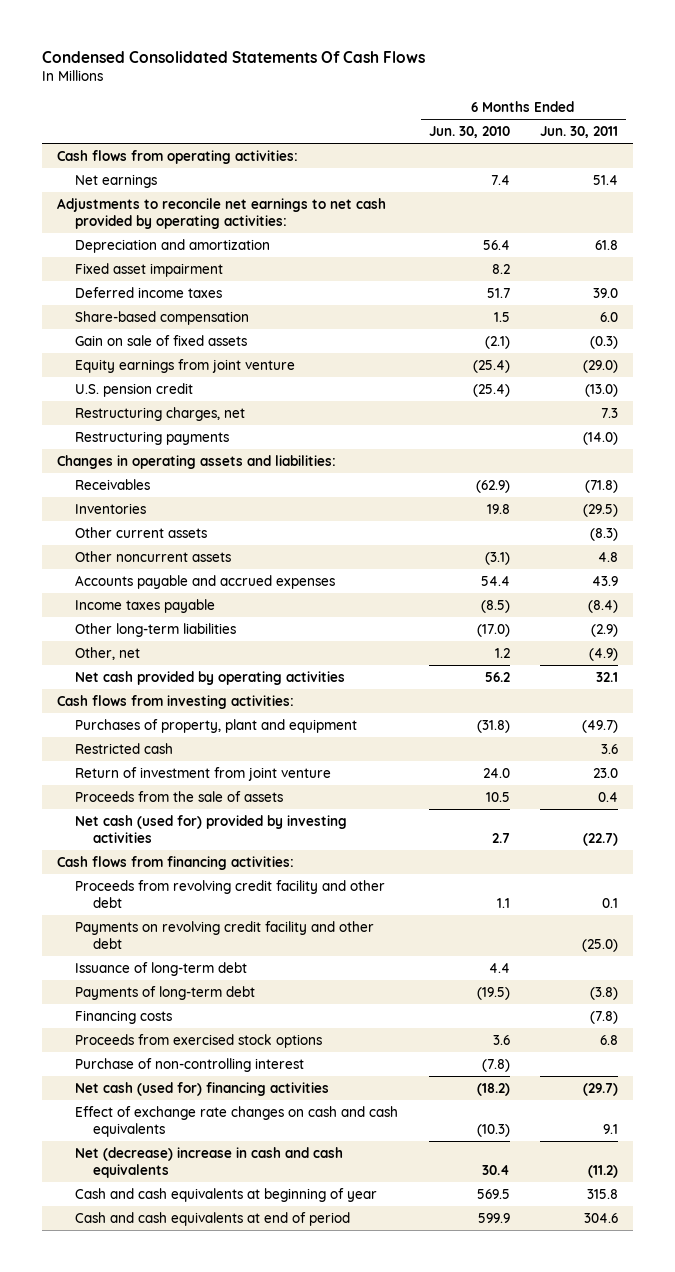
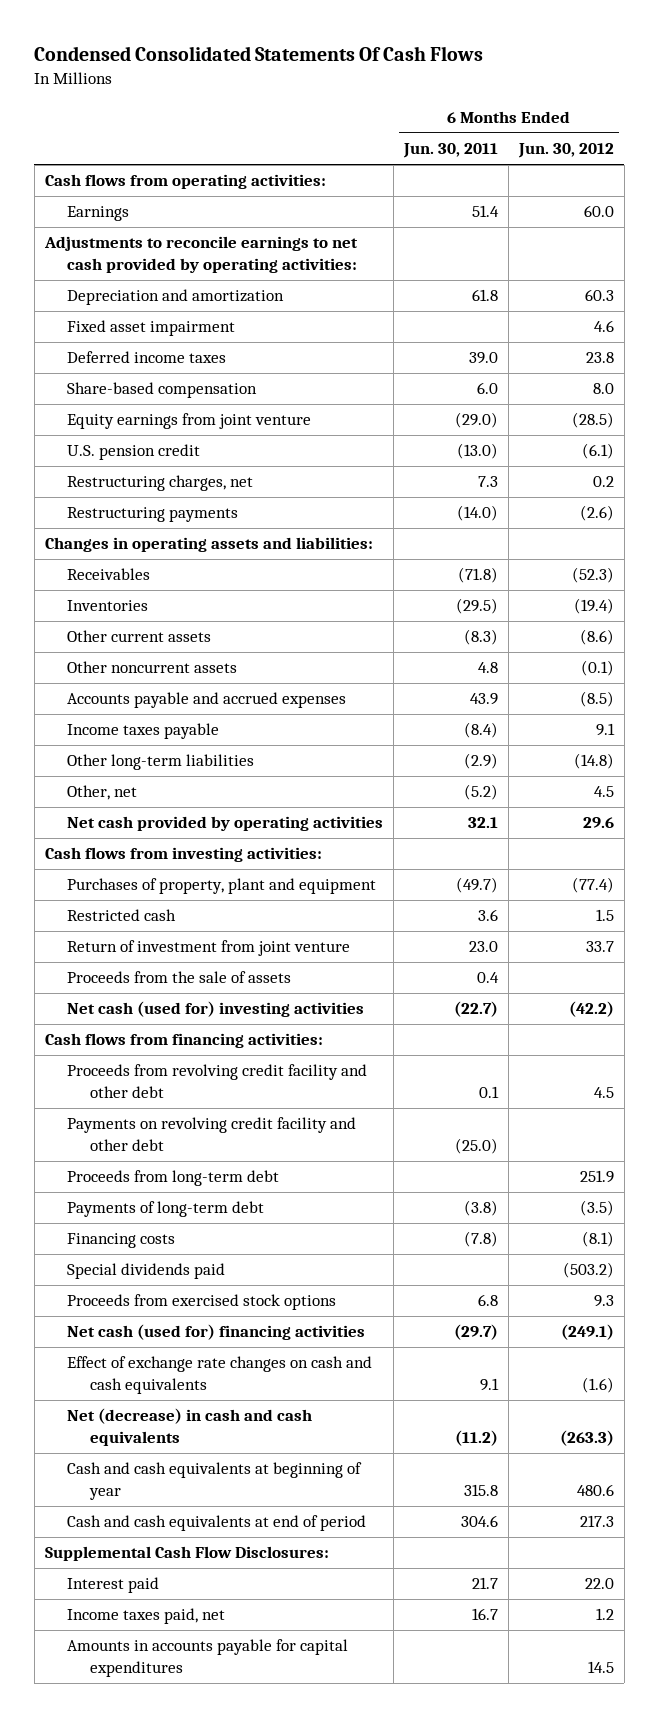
- | 6 Months Ended Jun. 30, 2010 | 6 Months Ended Jun. 30, 2011
+ | 6 Months Ended Jun. 30, 2011 | 6 Months Ended Jun. 30, 2012
- Net earnings | 7.4 | 51.4
- Adjustments to reconcile net earnings to net cash provided by operating activities:
+ Earnings | 51.4 | 60.0
+ Adjustments to reconcile earnings to net cash provided by operating activities:
- Gain on sale of fixed assets | (2.1) | (0.3)
- Other, net | 1.2 | (4.9)
+ Other, net | (5.2) | 4.5
- Net cash (used for) provided by investing activities | 2.7 | (22.7)
+ Net cash (used for) investing activities | (22.7) | (42.2)
- Issuance of long-term debt | 4.4 |
+ Proceeds from long-term debt | | 251.9
+ Special dividends paid | | (503.2)
- Purchase of non-controlling interest | (7.8) |
- Net (decrease) increase in cash and cash equivalents | 30.4 | (11.2)
+ Net (decrease) in cash and cash equivalents | (11.2) | (263.3)
+ Supplemental Cash Flow Disclosures:
+ Interest paid | 21.7 | 22.0
+ Income taxes paid, net | 16.7 | 1.2
+ Amounts in accounts payable for capital expenditures | | 14.5

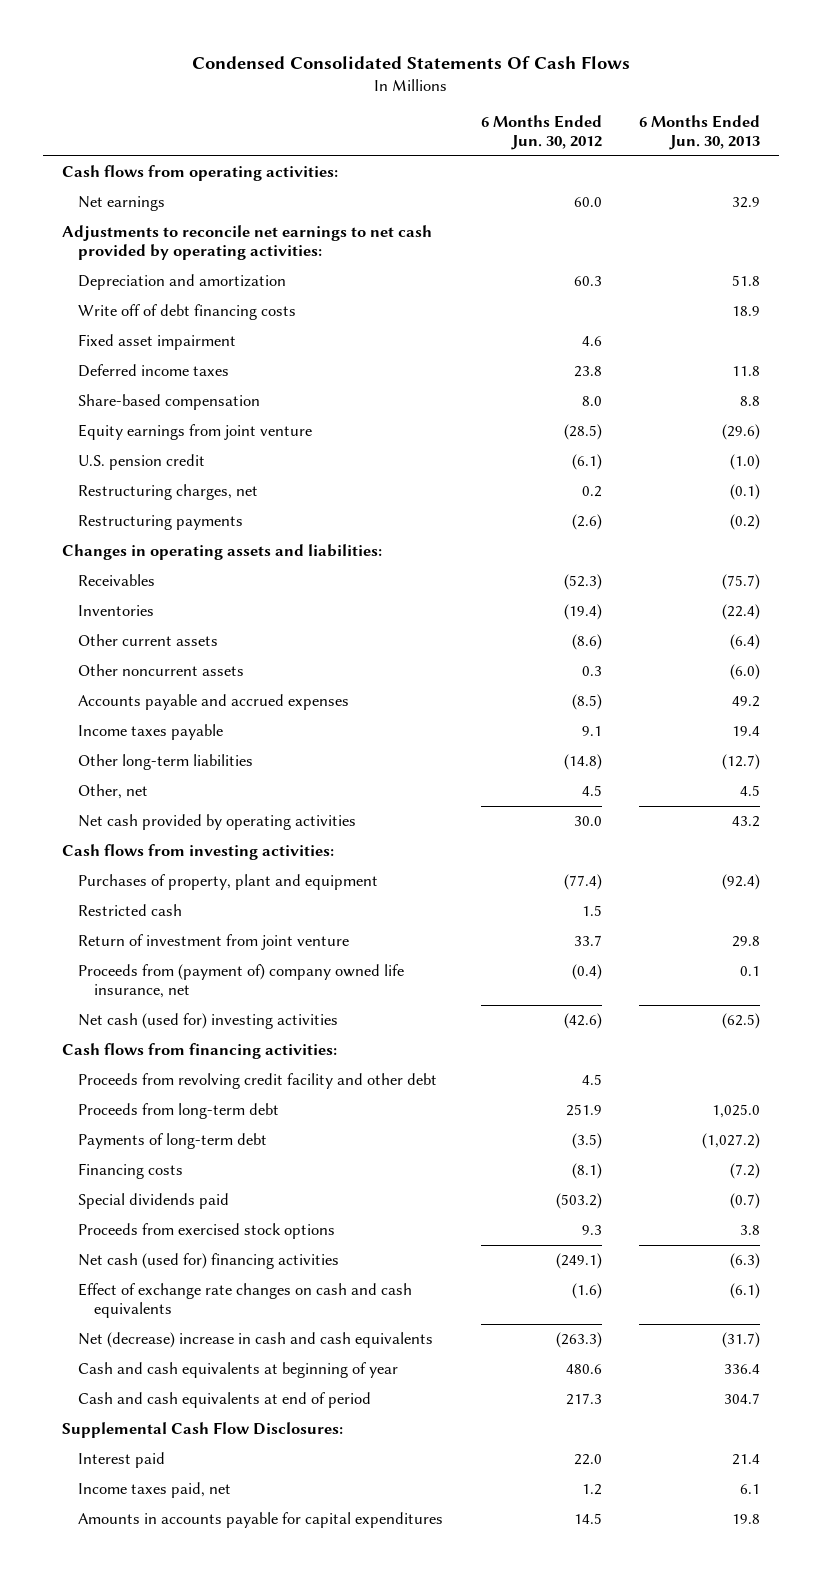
- | 6 Months Ended Jun. 30, 2011 | 6 Months Ended Jun. 30, 2012
+ | 6 Months Ended Jun. 30, 2012 | 6 Months Ended Jun. 30, 2013
- Earnings | 51.4 | 60.0
- Adjustments to reconcile earnings to net cash provided by operating activities:
+ Net earnings | 60.0 | 32.9
+ Adjustments to reconcile net earnings to net cash provided by operating activities:
+ Write off of debt financing costs | | 18.9
- Other noncurrent assets | 4.8 | (0.1)
+ Other noncurrent assets | 0.3 | (6.0)
- Net cash provided by operating activities | 32.1 | 29.6
+ Net cash provided by operating activities | 30.0 | 43.2
- Proceeds from the sale of assets | 0.4 |
- Net cash (used for) investing activities | (22.7) | (42.2)
+ Proceeds from (payment of) company owned life insurance, net | (0.4) | 0.1
+ Net cash (used for) investing activities | (42.6) | (62.5)
- Payments on revolving credit facility and other debt | (25.0) |
- Net (decrease) in cash and cash equivalents | (11.2) | (263.3)
+ Net (decrease) increase in cash and cash equivalents | (263.3) | (31.7)

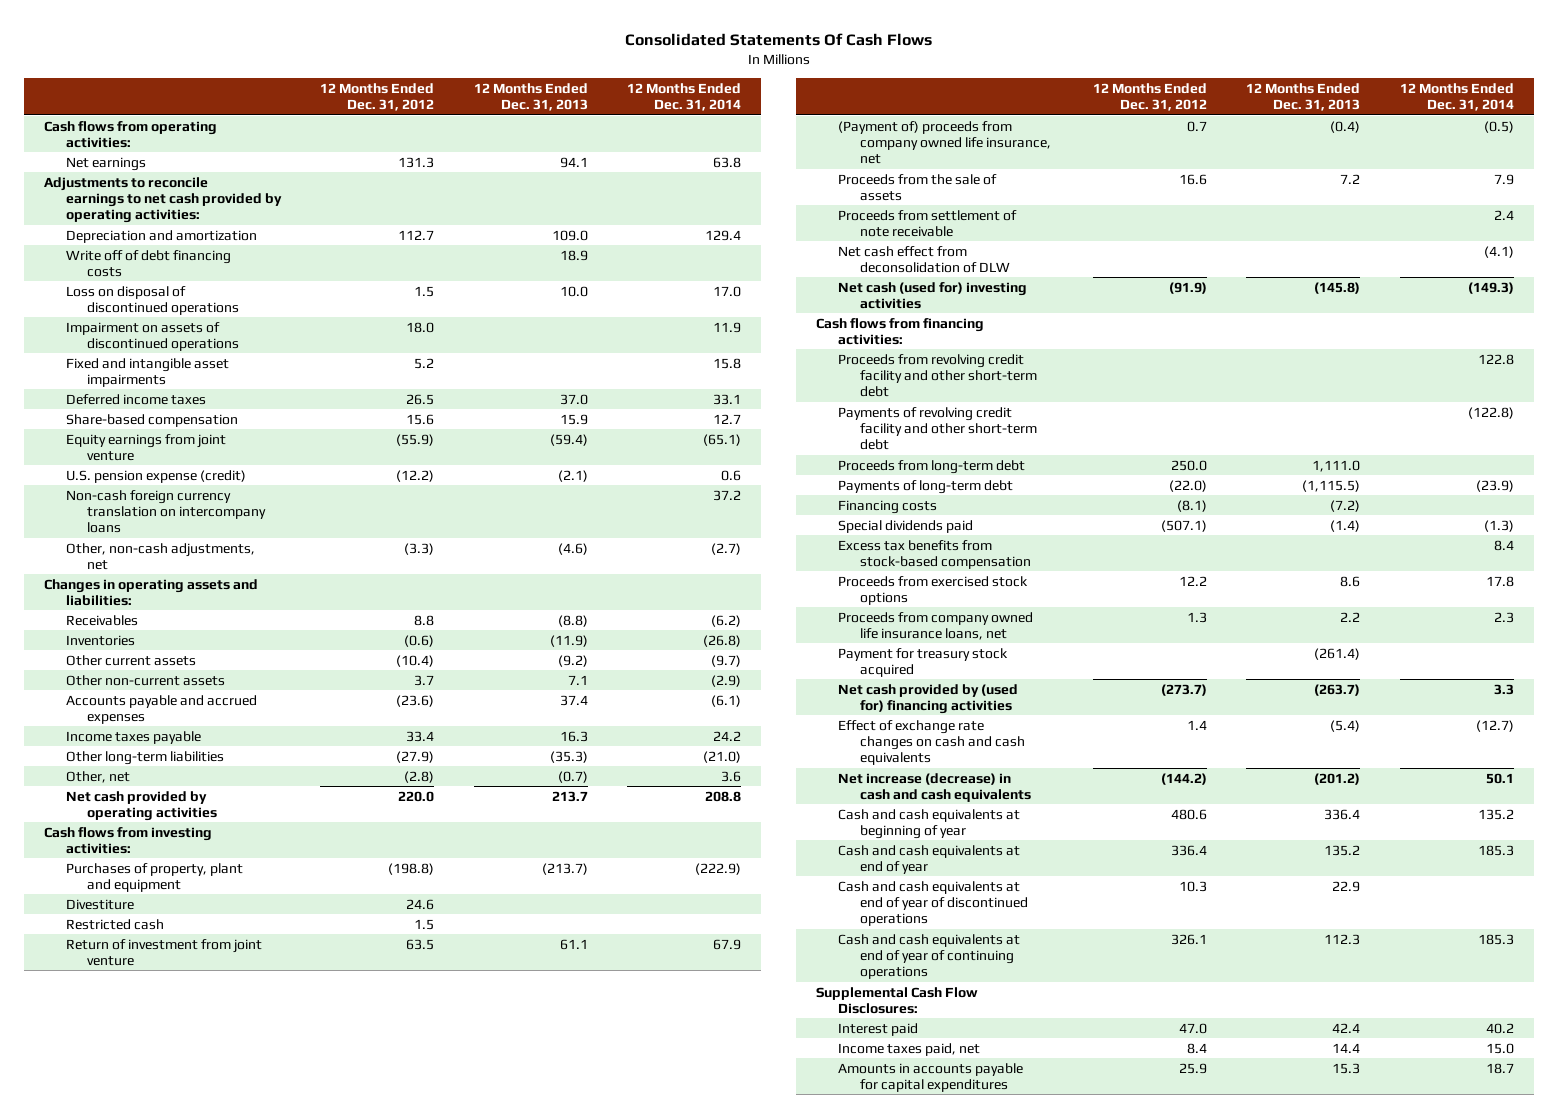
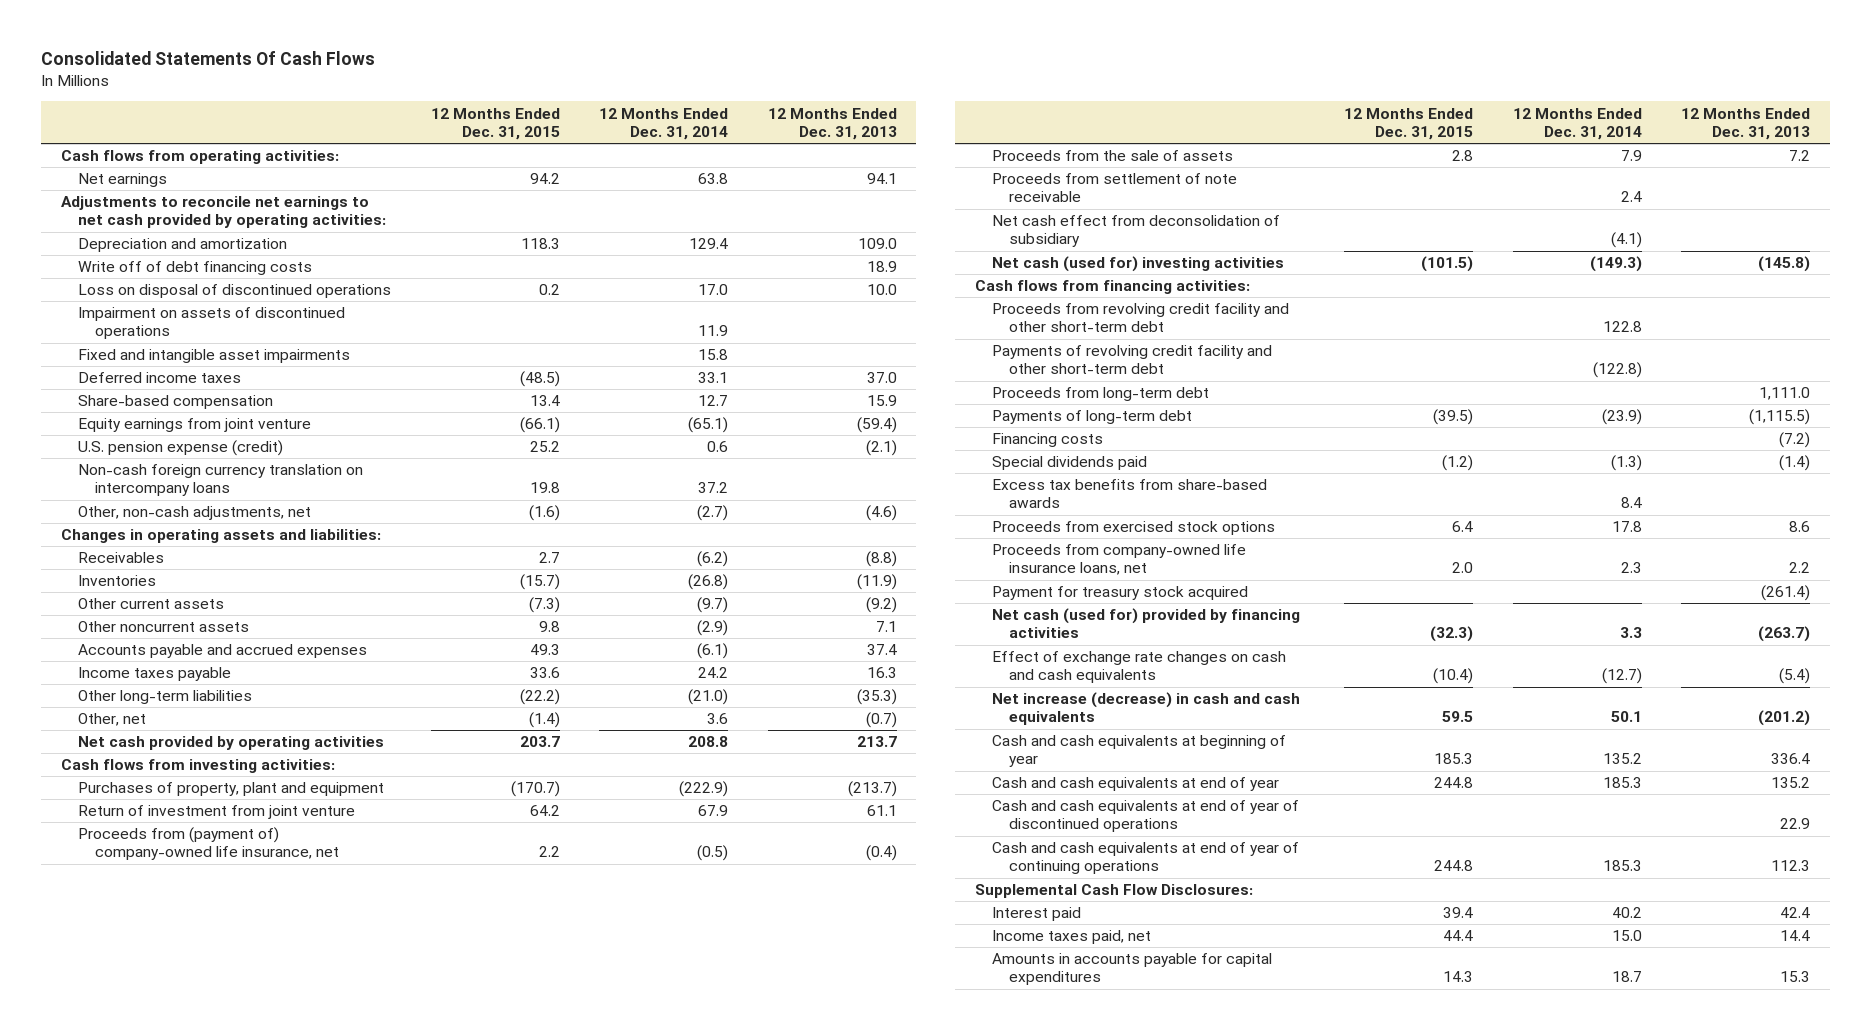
- | 12 Months Ended Dec. 31, 2012 | 12 Months Ended Dec. 31, 2013 | 12 Months Ended Dec. 31, 2014
+ | 12 Months Ended Dec. 31, 2015 | 12 Months Ended Dec. 31, 2014 | 12 Months Ended Dec. 31, 2013
- Adjustments to reconcile earnings to net cash provided by operating activities:
+ Adjustments to reconcile net earnings to net cash provided by operating activities:
- Other non-current assets | 3.7 | 7.1 | (2.9)
+ Other noncurrent assets | 9.8 | (2.9) | 7.1
- Divestiture | 24.6 | |
- Restricted cash | 1.5 | |
- (Payment of) proceeds from company owned life insurance, net | 0.7 | (0.4) | (0.5)
+ Proceeds from (payment of) company-owned life insurance, net | 2.2 | (0.5) | (0.4)
- Net cash effect from deconsolidation of DLW | | | (4.1)
+ Net cash effect from deconsolidation of subsidiary | | (4.1) |
- Excess tax benefits from stock-based compensation | | | 8.4
+ Excess tax benefits from share-based awards | | 8.4 |
- Proceeds from company owned life insurance loans, net | 1.3 | 2.2 | 2.3
+ Proceeds from company-owned life insurance loans, net | 2.0 | 2.3 | 2.2
- Net cash provided by (used for) financing activities | (273.7) | (263.7) | 3.3
+ Net cash (used for) provided by financing activities | (32.3) | 3.3 | (263.7)

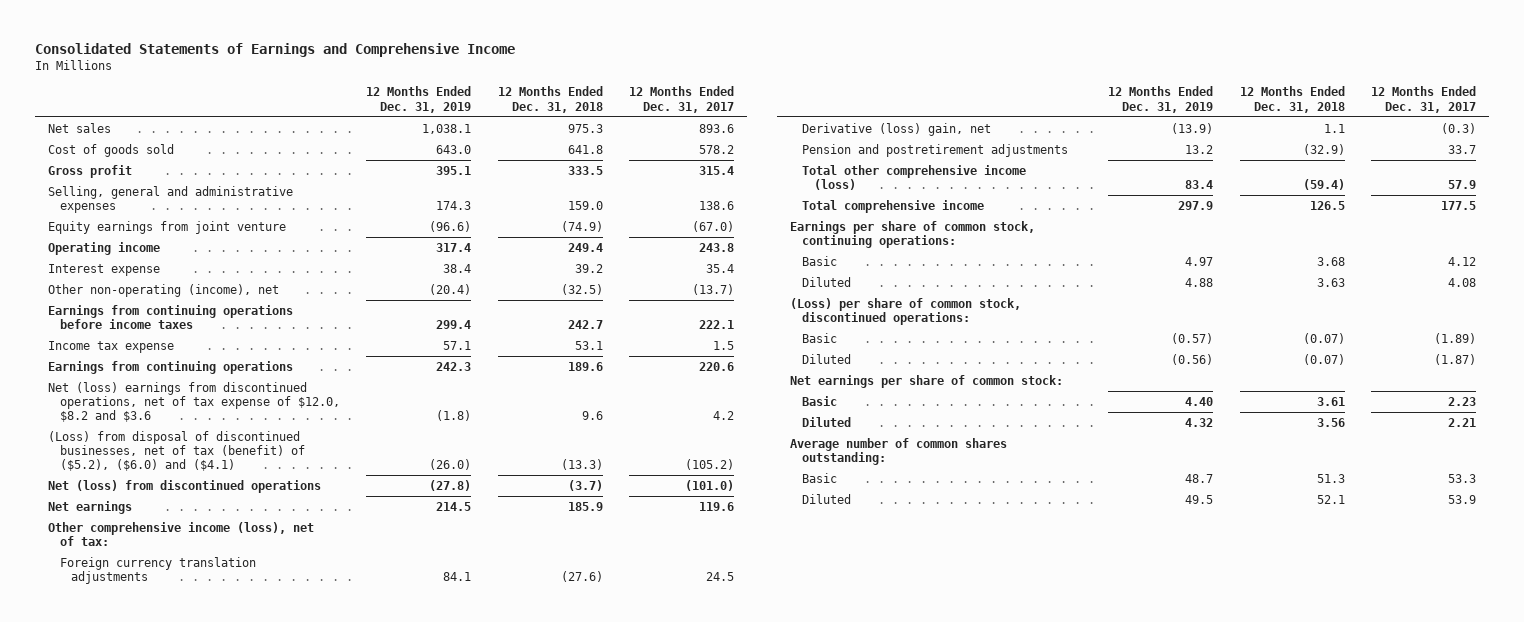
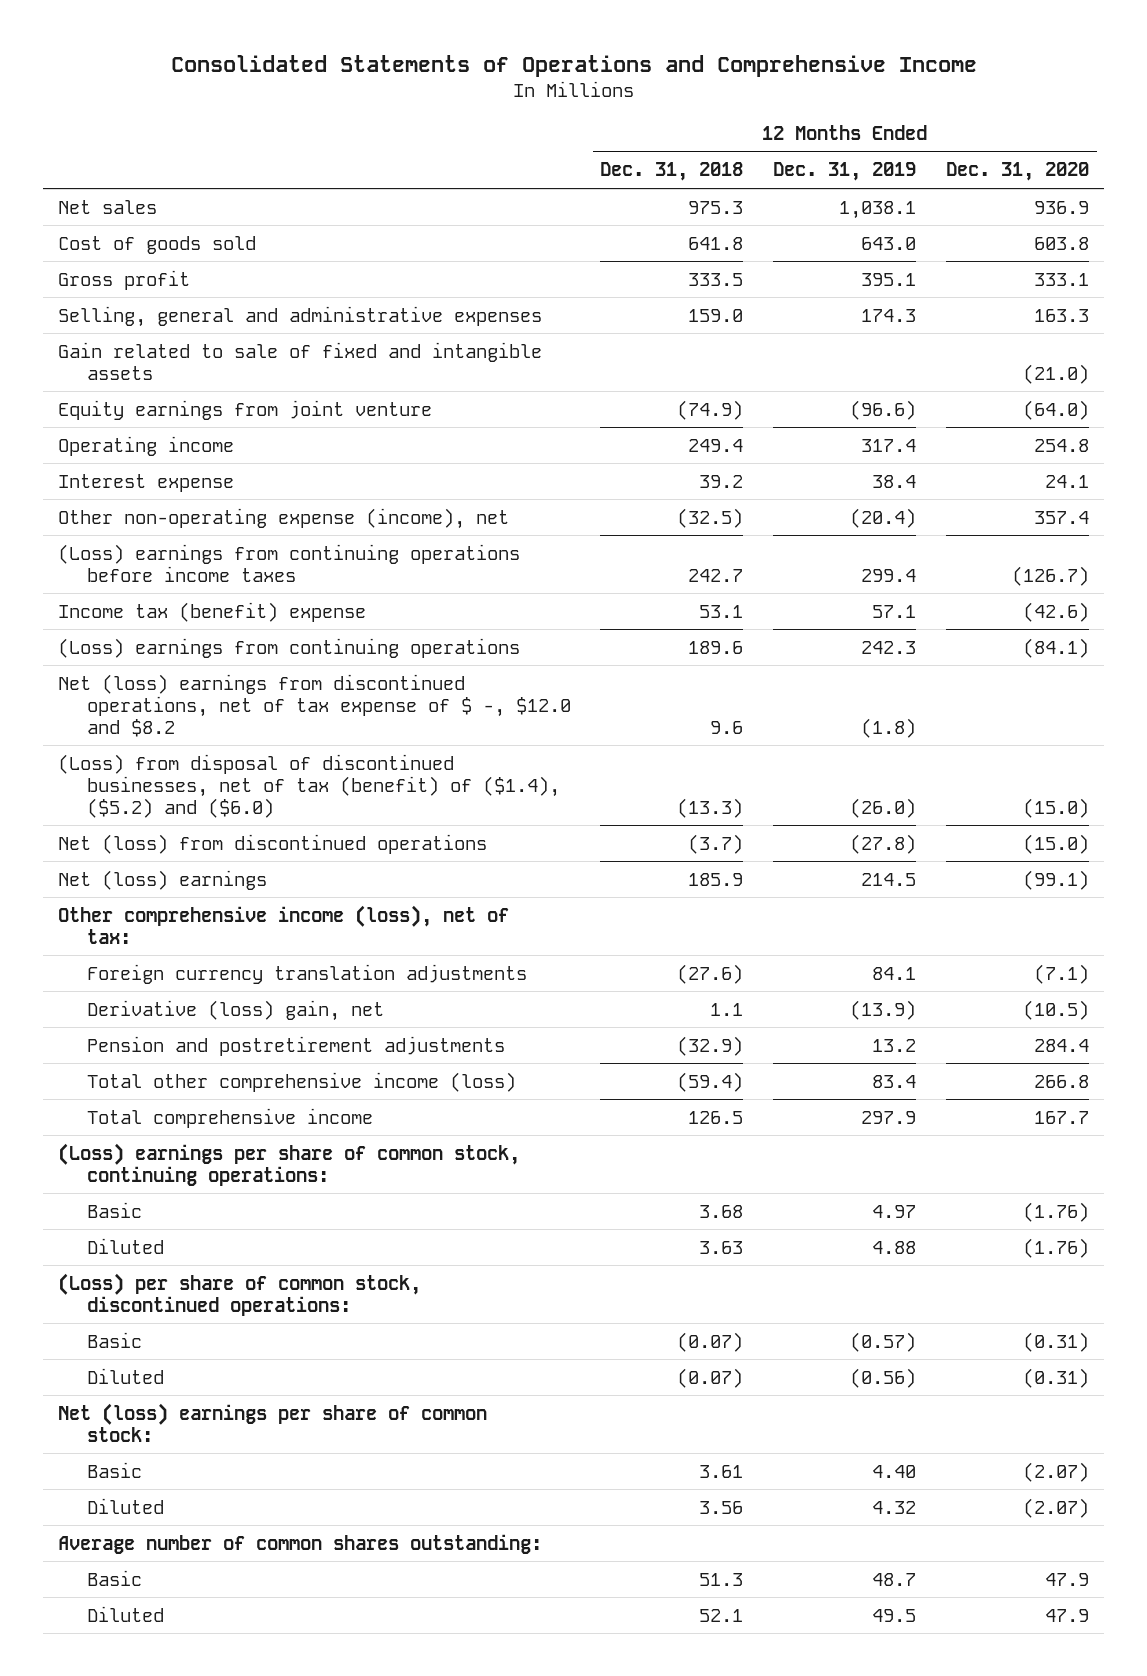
- Consolidated Statements of Earnings and Comprehensive Income
+ Consolidated Statements of Operations and Comprehensive Income
- | 12 Months Ended Dec. 31, 2019 | 12 Months Ended Dec. 31, 2018 | 12 Months Ended Dec. 31, 2017
+ | 12 Months Ended Dec. 31, 2018 | 12 Months Ended Dec. 31, 2019 | 12 Months Ended Dec. 31, 2020
+ Gain related to sale of fixed and intangible assets | | | (21.0)
- Other non-operating (income), net | (20.4) | (32.5) | (13.7)
- Earnings from continuing operations before income taxes | 299.4 | 242.7 | 222.1
- Income tax expense | 57.1 | 53.1 | 1.5
- Earnings from continuing operations | 242.3 | 189.6 | 220.6
- Net (loss) earnings from discontinued operations, net of tax expense of $12.0, $8.2 and $3.6 | (1.8) | 9.6 | 4.2
- (Loss) from disposal of discontinued businesses, net of tax (benefit) of ($5.2), ($6.0) and ($4.1) | (26.0) | (13.3) | (105.2)
+ Other non-operating expense (income), net | (32.5) | (20.4) | 357.4
+ (Loss) earnings from continuing operations before income taxes | 242.7 | 299.4 | (126.7)
+ Income tax (benefit) expense | 53.1 | 57.1 | (42.6)
+ (Loss) earnings from continuing operations | 189.6 | 242.3 | (84.1)
+ Net (loss) earnings from discontinued operations, net of tax expense of $ -, $12.0 and $8.2 | 9.6 | (1.8) |
+ (Loss) from disposal of discontinued businesses, net of tax (benefit) of ($1.4), ($5.2) and ($6.0) | (13.3) | (26.0) | (15.0)
- Net earnings | 214.5 | 185.9 | 119.6
+ Net (loss) earnings | 185.9 | 214.5 | (99.1)
- Earnings per share of common stock, continuing operations:
+ (Loss) earnings per share of common stock, continuing operations:
- Net earnings per share of common stock:
+ Net (loss) earnings per share of common stock:

